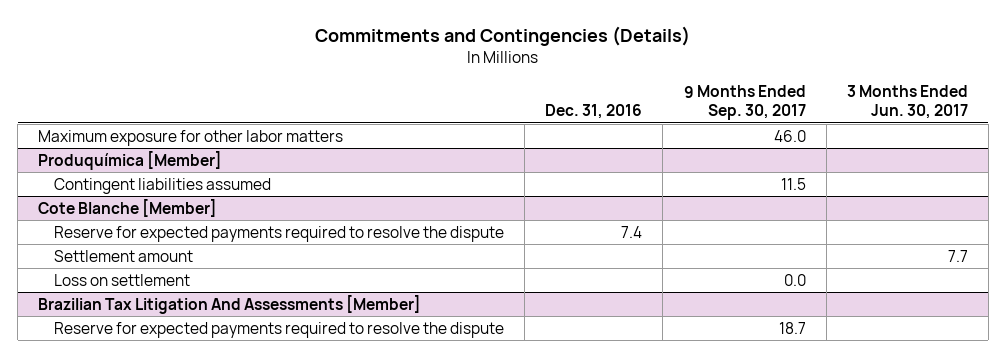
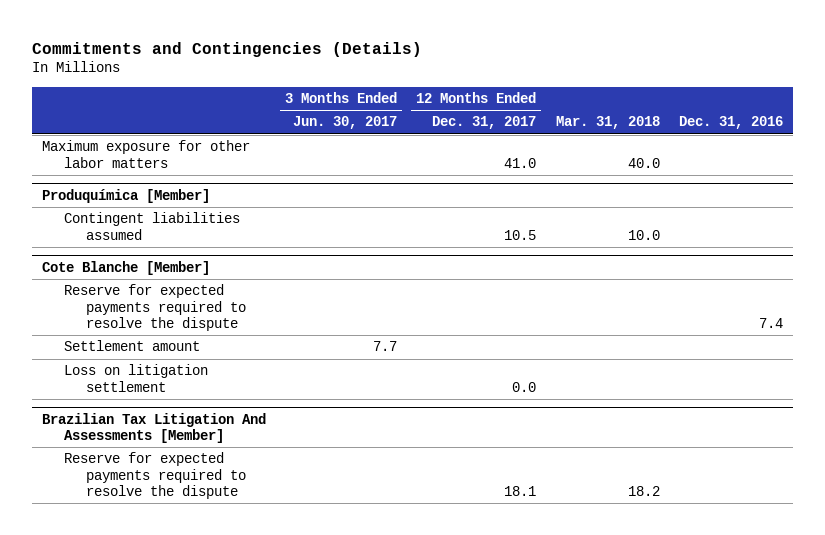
- | Dec. 31, 2016 | 9 Months Ended Sep. 30, 2017 | 3 Months Ended Jun. 30, 2017
+ | 3 Months Ended Jun. 30, 2017 | 12 Months Ended Dec. 31, 2017 | Mar. 31, 2018 | Dec. 31, 2016
@ Cote Blanche [Member]
- Loss on settlement | | 0.0 |
+ Loss on litigation settlement | | 0.0 | |

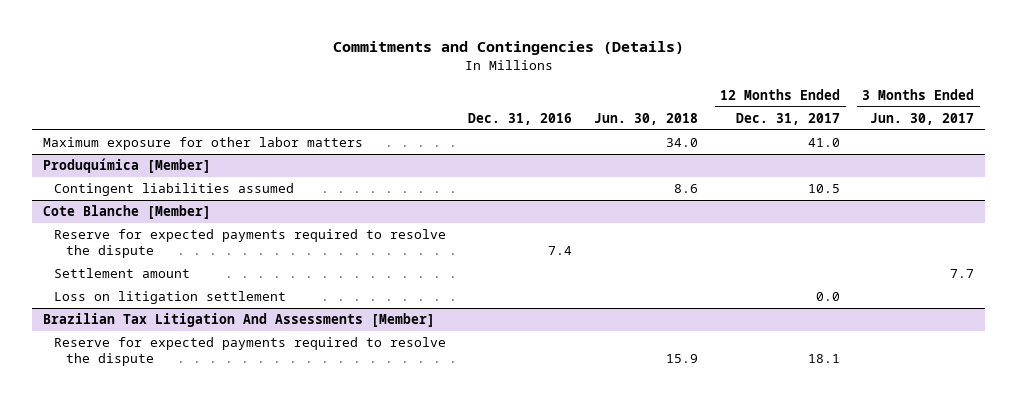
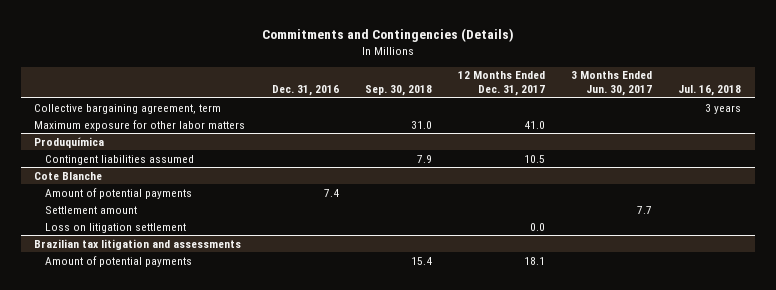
- | Dec. 31, 2016 | Jun. 30, 2018 | 12 Months Ended Dec. 31, 2017 | 3 Months Ended Jun. 30, 2017
+ | Dec. 31, 2016 | Sep. 30, 2018 | 12 Months Ended Dec. 31, 2017 | 3 Months Ended Jun. 30, 2017 | Jul. 16, 2018
+ Collective bargaining agreement, term | | | | | 3 years
- Produquímica [Member]
+ Produquímica
- Cote Blanche [Member]
- Reserve for expected payments required to resolve the dispute | 7.4 | | |
+ Cote Blanche
+ Amount of potential payments | 7.4 | | | |
- Brazilian Tax Litigation And Assessments [Member]
- Reserve for expected payments required to resolve the dispute | | 15.9 | 18.1 |
+ Brazilian tax litigation and assessments
+ Amount of potential payments | | 15.4 | 18.1 | |

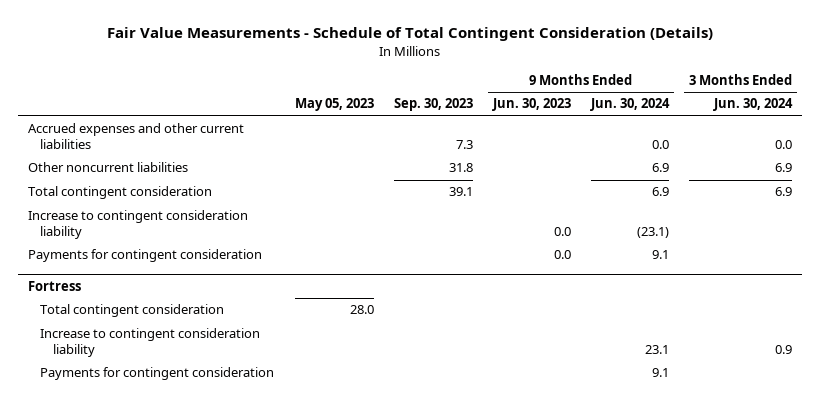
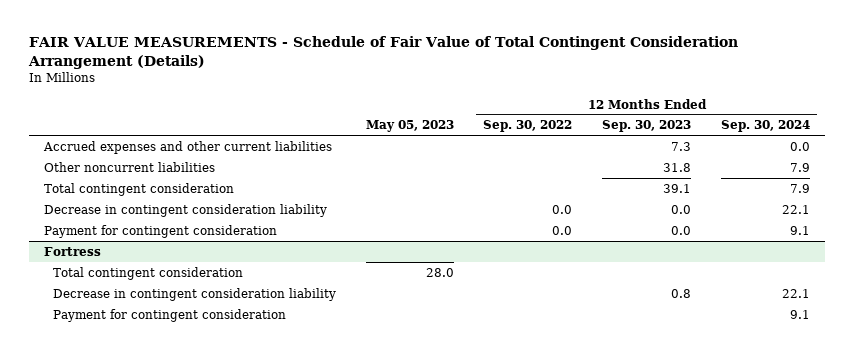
- Fair Value Measurements - Schedule of Total Contingent Consideration (Details)
+ FAIR VALUE MEASUREMENTS - Schedule of Fair Value of Total Contingent Consideration Arrangement (Details)
- | May 05, 2023 | Sep. 30, 2023 | 9 Months Ended Jun. 30, 2023 | 9 Months Ended Jun. 30, 2024 | 3 Months Ended Jun. 30, 2024
+ | May 05, 2023 | 12 Months Ended Sep. 30, 2022 | 12 Months Ended Sep. 30, 2023 | 12 Months Ended Sep. 30, 2024
- Increase to contingent consideration liability | | | 0.0 | (23.1) |
- Payments for contingent consideration | | | 0.0 | 9.1 |
+ Decrease in contingent consideration liability | | 0.0 | 0.0 | 22.1
+ Payment for contingent consideration | | 0.0 | 0.0 | 9.1
@ Fortress
- Increase to contingent consideration liability | | | | 23.1 | 0.9
- Payments for contingent consideration | | | | 9.1 |
+ Decrease in contingent consideration liability | | | 0.8 | 22.1
+ Payment for contingent consideration | | | | 9.1

